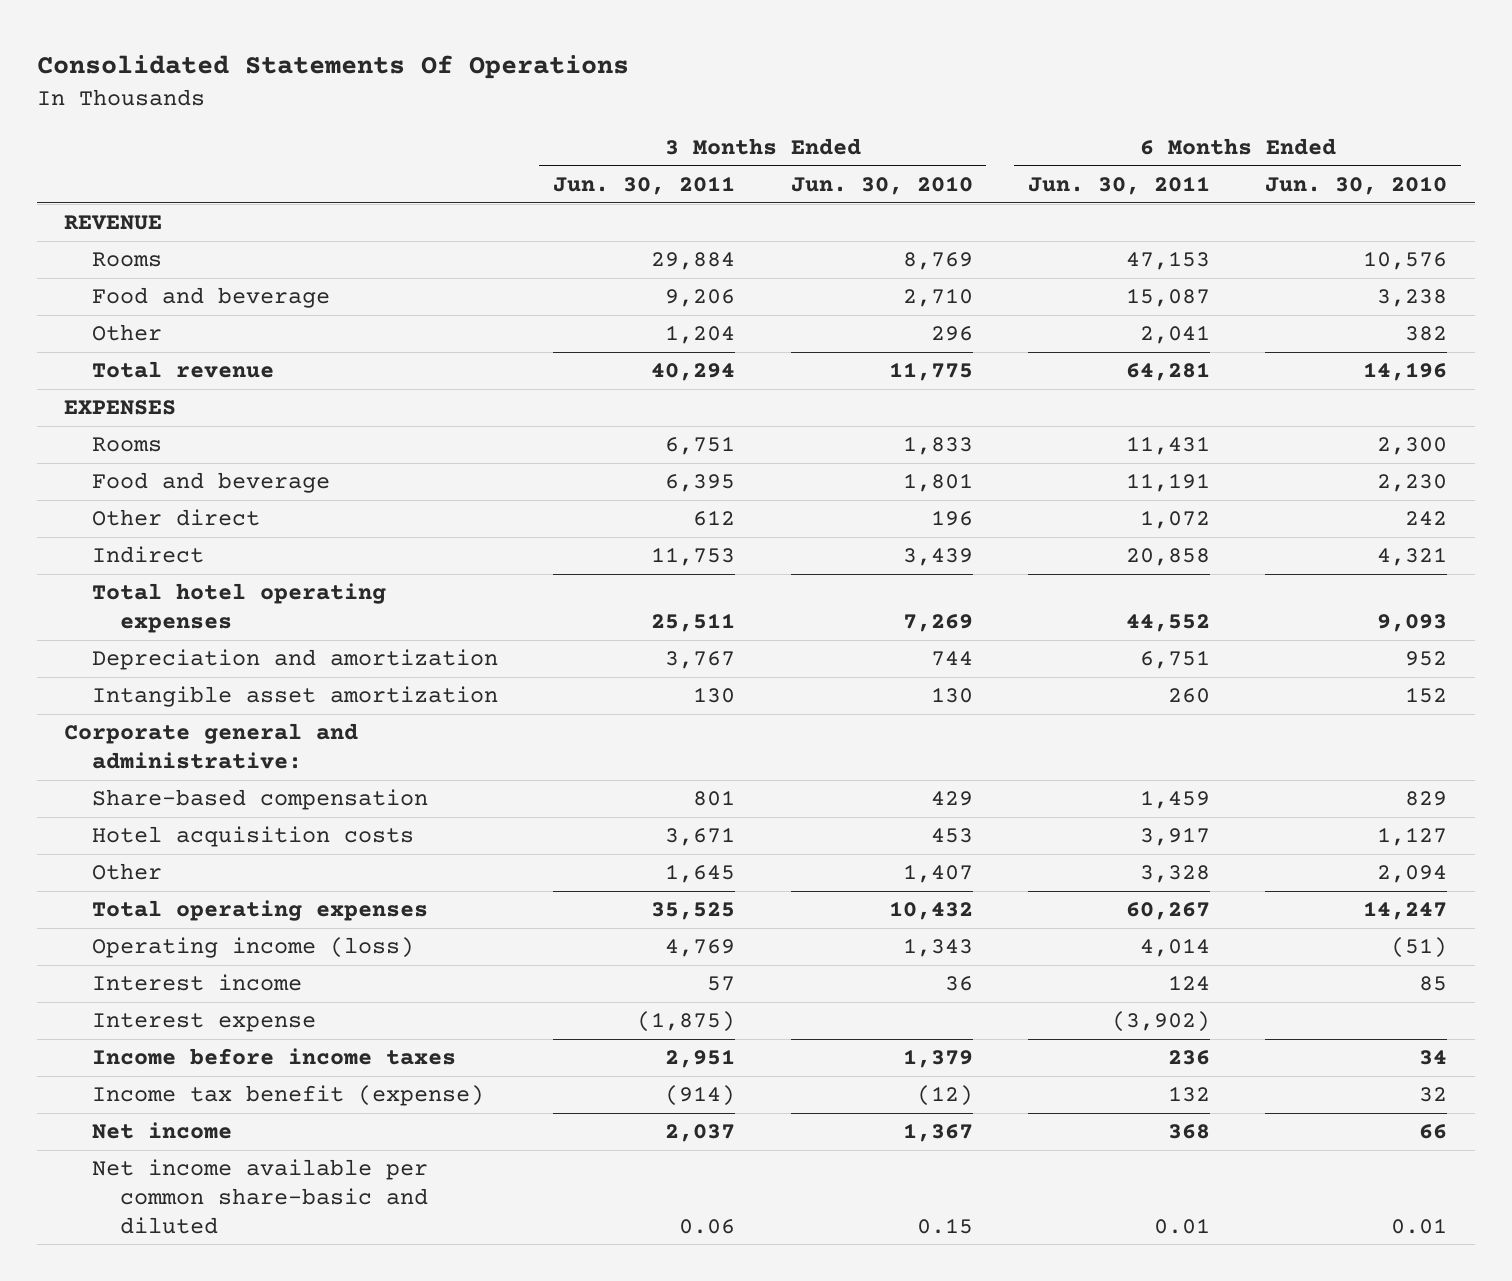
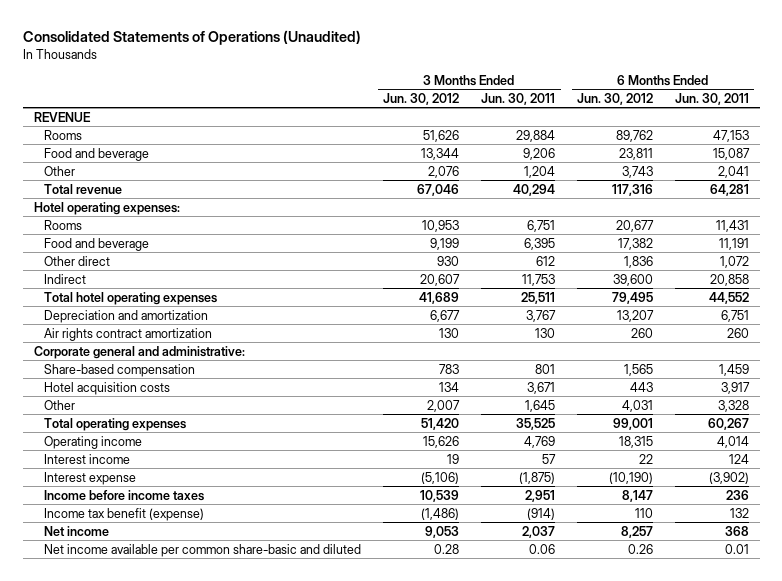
- Consolidated Statements Of Operations
+ Consolidated Statements of Operations (Unaudited)
- | 3 Months Ended Jun. 30, 2011 | 3 Months Ended Jun. 30, 2010 | 6 Months Ended Jun. 30, 2011 | 6 Months Ended Jun. 30, 2010
+ | 3 Months Ended Jun. 30, 2012 | 3 Months Ended Jun. 30, 2011 | 6 Months Ended Jun. 30, 2012 | 6 Months Ended Jun. 30, 2011
- EXPENSES
+ Hotel operating expenses:
- Intangible asset amortization | 130 | 130 | 260 | 152
+ Air rights contract amortization | 130 | 130 | 260 | 260
- Operating income (loss) | 4,769 | 1,343 | 4,014 | (51)
+ Operating income | 15,626 | 4,769 | 18,315 | 4,014

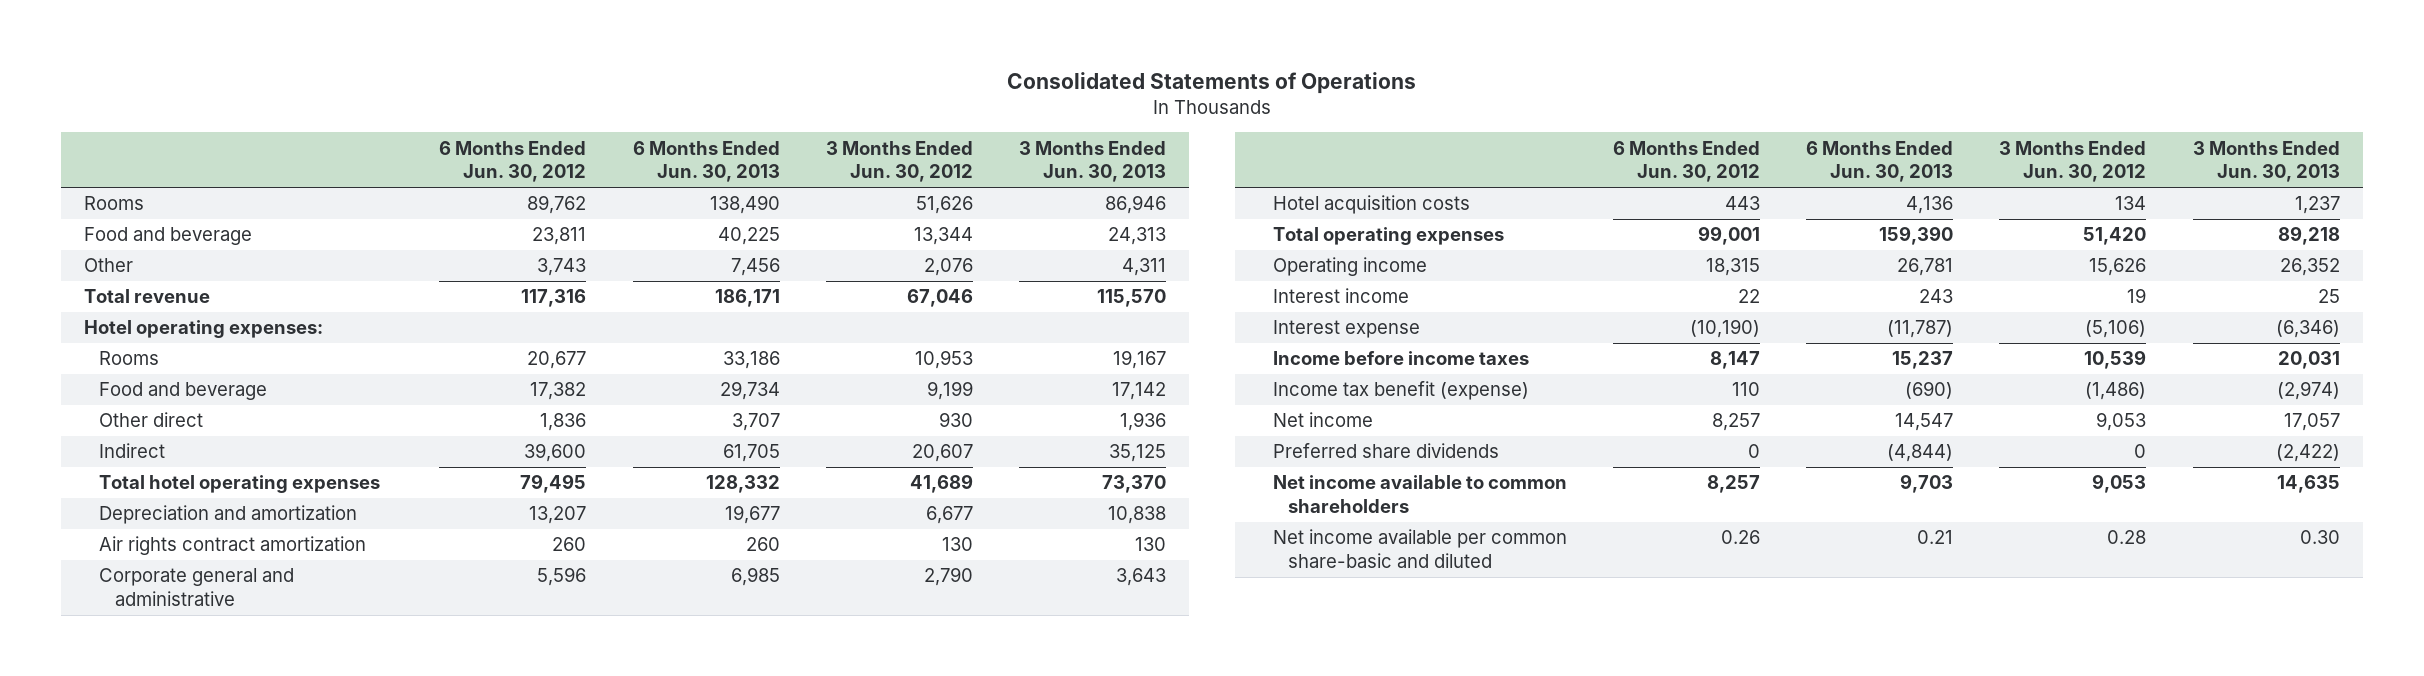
- Consolidated Statements of Operations (Unaudited)
+ Consolidated Statements of Operations
- | 3 Months Ended Jun. 30, 2012 | 3 Months Ended Jun. 30, 2011 | 6 Months Ended Jun. 30, 2012 | 6 Months Ended Jun. 30, 2011
+ | 6 Months Ended Jun. 30, 2012 | 6 Months Ended Jun. 30, 2013 | 3 Months Ended Jun. 30, 2012 | 3 Months Ended Jun. 30, 2013
- REVENUE
- Corporate general and administrative:
- Share-based compensation | 783 | 801 | 1,565 | 1,459
+ Corporate general and administrative | 5,596 | 6,985 | 2,790 | 3,643
- Other | 2,007 | 1,645 | 4,031 | 3,328
+ Preferred share dividends | 0 | (4,844) | 0 | (2,422)
+ Net income available to common shareholders | 8,257 | 9,703 | 9,053 | 14,635

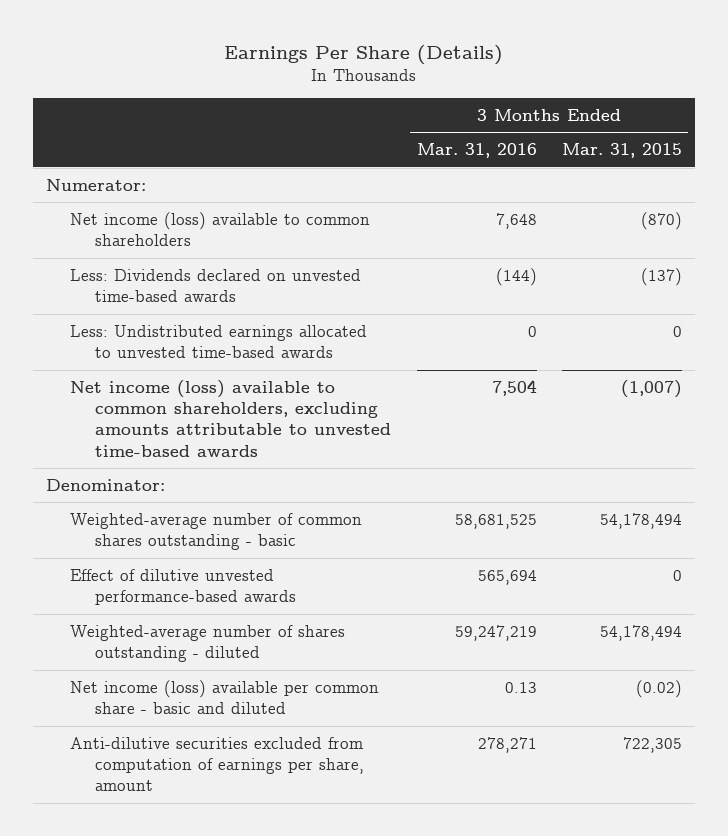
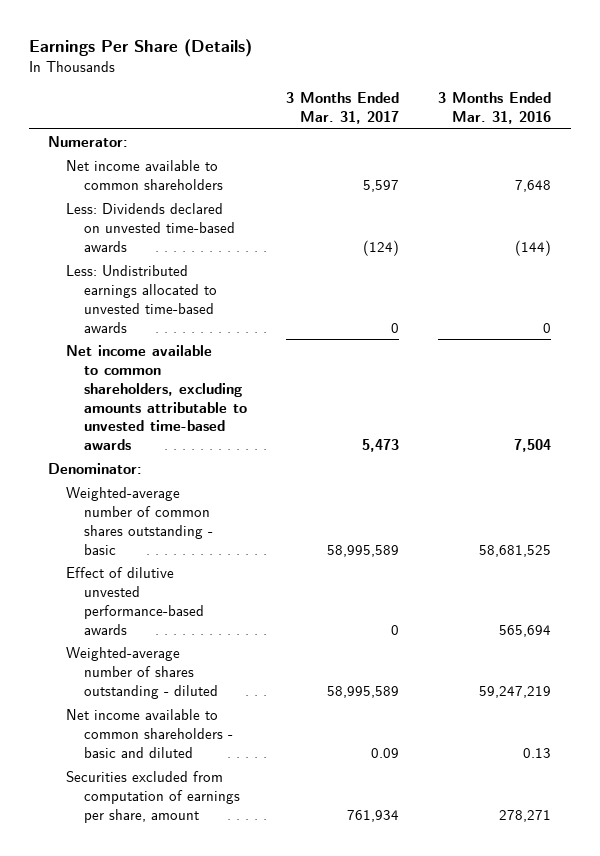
- | 3 Months Ended Mar. 31, 2016 | 3 Months Ended Mar. 31, 2015
+ | 3 Months Ended Mar. 31, 2017 | 3 Months Ended Mar. 31, 2016
- Net income (loss) available to common shareholders | 7,648 | (870)
+ Net income available to common shareholders | 5,597 | 7,648
- Net income (loss) available to common shareholders, excluding amounts attributable to unvested time-based awards | 7,504 | (1,007)
+ Net income available to common shareholders, excluding amounts attributable to unvested time-based awards | 5,473 | 7,504
- Net income (loss) available per common share - basic and diluted | 0.13 | (0.02)
- Anti-dilutive securities excluded from computation of earnings per share, amount | 278,271 | 722,305
+ Net income available to common shareholders - basic and diluted | 0.09 | 0.13
+ Securities excluded from computation of earnings per share, amount | 761,934 | 278,271

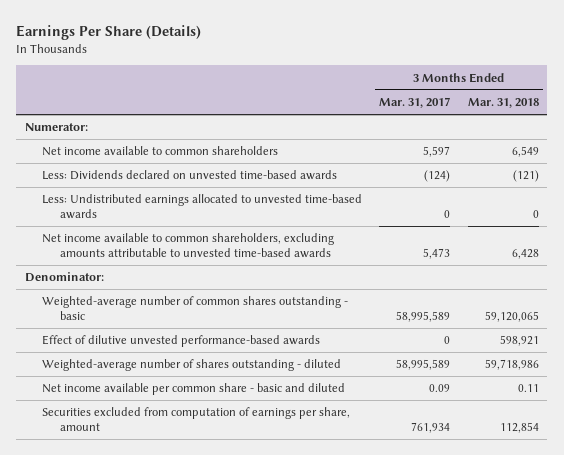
- | 3 Months Ended Mar. 31, 2017 | 3 Months Ended Mar. 31, 2016
+ | 3 Months Ended Mar. 31, 2017 | 3 Months Ended Mar. 31, 2018
- Net income available to common shareholders - basic and diluted | 0.09 | 0.13
+ Net income available per common share - basic and diluted | 0.09 | 0.11

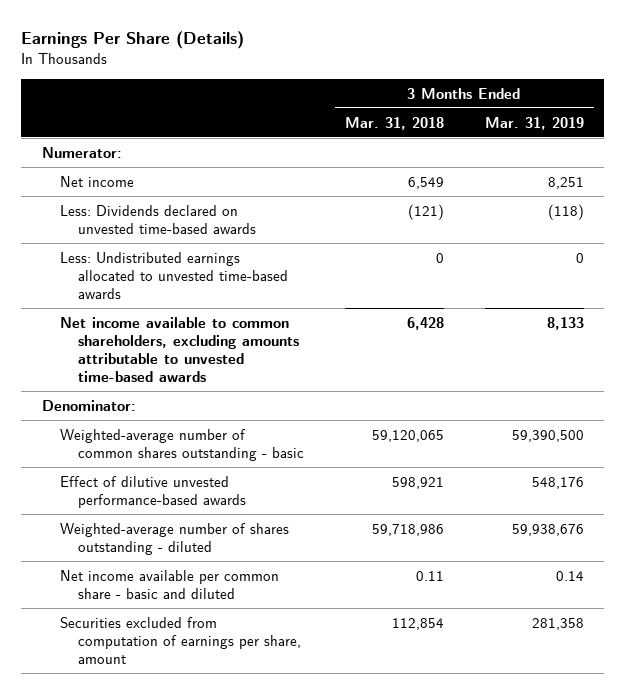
- | 3 Months Ended Mar. 31, 2017 | 3 Months Ended Mar. 31, 2018
+ | 3 Months Ended Mar. 31, 2018 | 3 Months Ended Mar. 31, 2019
- Net income available to common shareholders | 5,597 | 6,549
+ Net income | 6,549 | 8,251

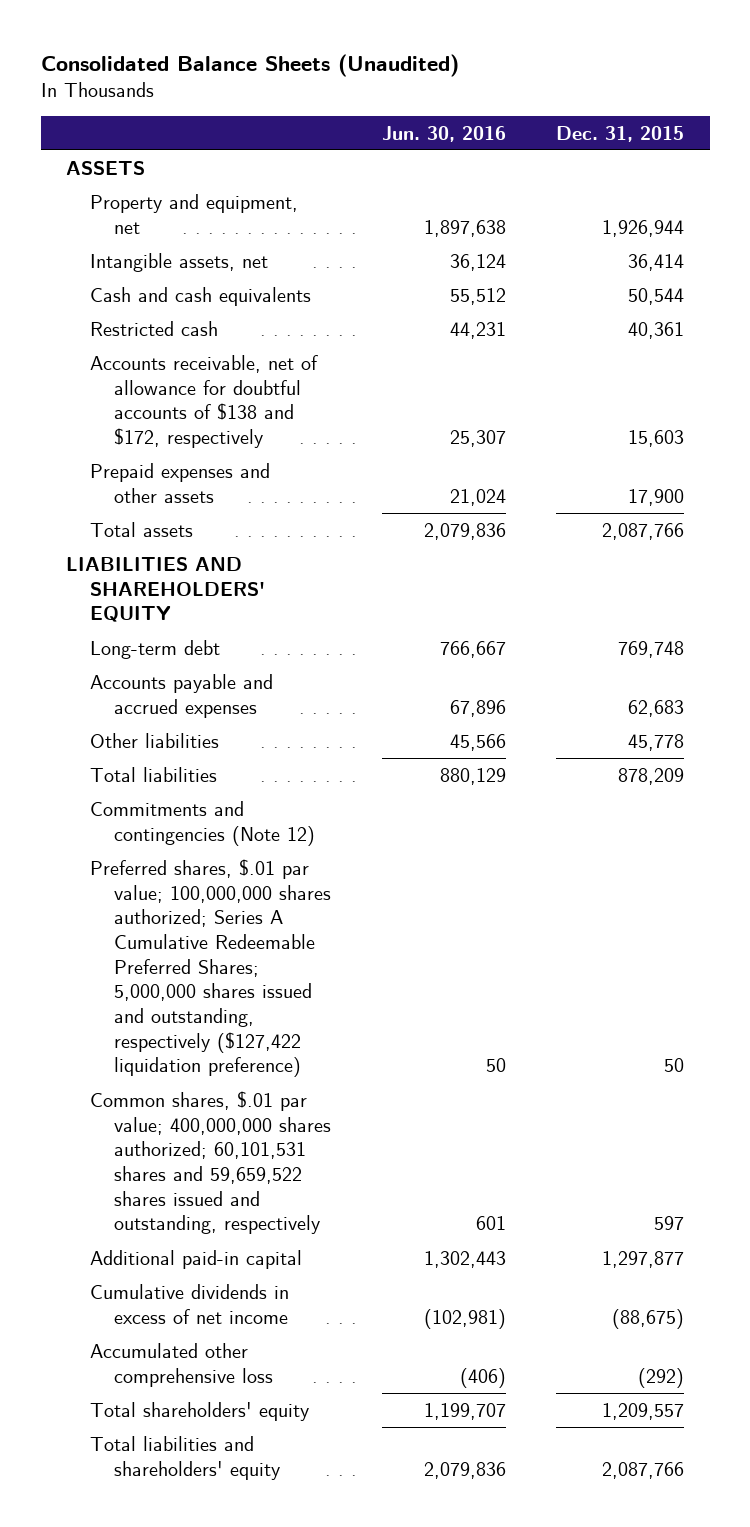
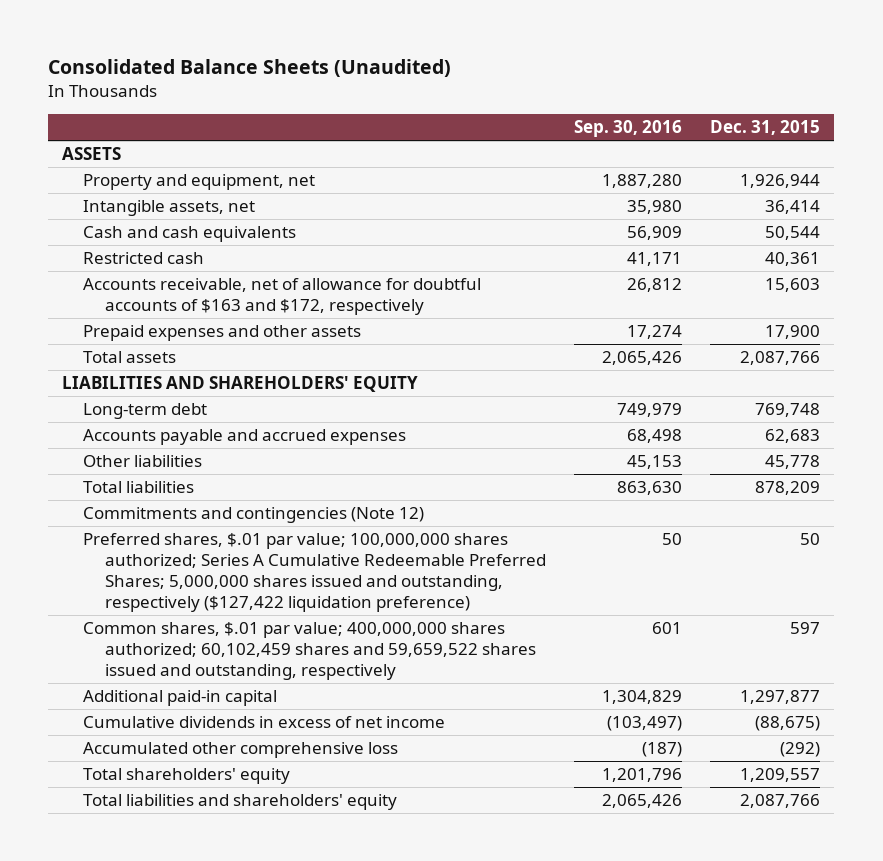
- | Jun. 30, 2016 | Dec. 31, 2015
+ | Sep. 30, 2016 | Dec. 31, 2015
- Accounts receivable, net of allowance for doubtful accounts of $138 and $172, respectively | 25,307 | 15,603
+ Accounts receivable, net of allowance for doubtful accounts of $163 and $172, respectively | 26,812 | 15,603
- Common shares, $.01 par value; 400,000,000 shares authorized; 60,101,531 shares and 59,659,522 shares issued and outstanding, respectively | 601 | 597
+ Common shares, $.01 par value; 400,000,000 shares authorized; 60,102,459 shares and 59,659,522 shares issued and outstanding, respectively | 601 | 597

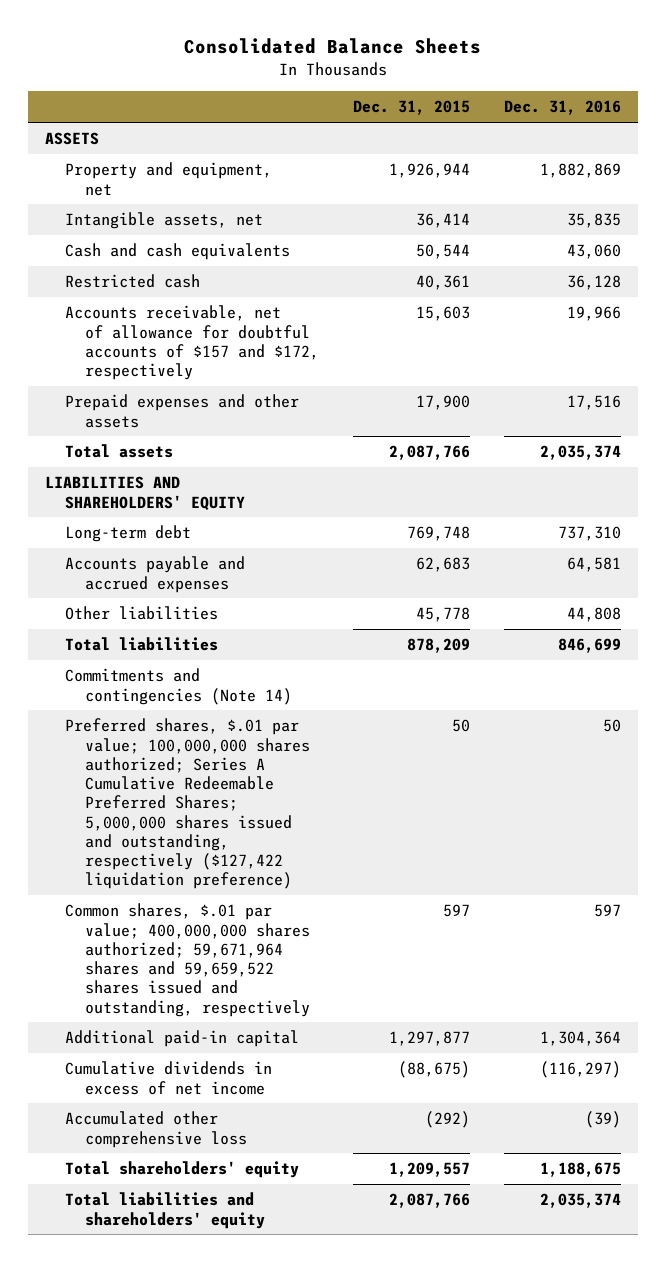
- Consolidated Balance Sheets (Unaudited)
+ Consolidated Balance Sheets
- | Sep. 30, 2016 | Dec. 31, 2015
+ | Dec. 31, 2015 | Dec. 31, 2016
- Accounts receivable, net of allowance for doubtful accounts of $163 and $172, respectively | 26,812 | 15,603
+ Accounts receivable, net of allowance for doubtful accounts of $157 and $172, respectively | 15,603 | 19,966
- Commitments and contingencies (Note 12)
+ Commitments and contingencies (Note 14)
- Common shares, $.01 par value; 400,000,000 shares authorized; 60,102,459 shares and 59,659,522 shares issued and outstanding, respectively | 601 | 597
+ Common shares, $.01 par value; 400,000,000 shares authorized; 59,671,964 shares and 59,659,522 shares issued and outstanding, respectively | 597 | 597

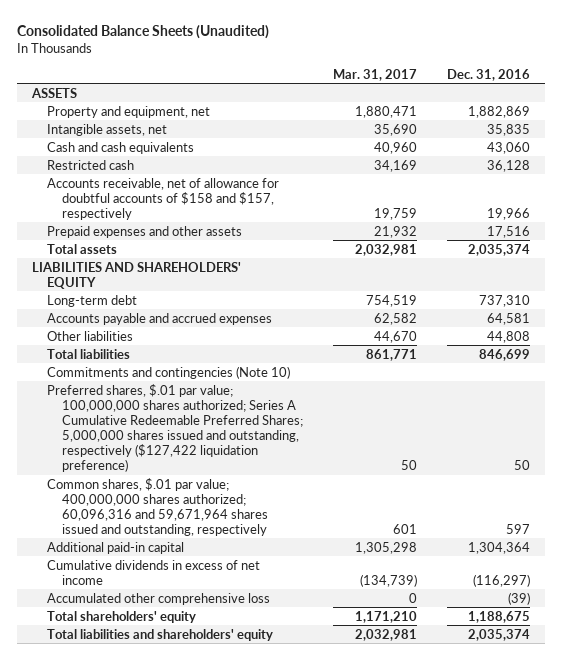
- Consolidated Balance Sheets
+ Consolidated Balance Sheets (Unaudited)
- | Dec. 31, 2015 | Dec. 31, 2016
+ | Mar. 31, 2017 | Dec. 31, 2016
- Accounts receivable, net of allowance for doubtful accounts of $157 and $172, respectively | 15,603 | 19,966
+ Accounts receivable, net of allowance for doubtful accounts of $158 and $157, respectively | 19,759 | 19,966
- Commitments and contingencies (Note 14)
+ Commitments and contingencies (Note 10)
- Common shares, $.01 par value; 400,000,000 shares authorized; 59,671,964 shares and 59,659,522 shares issued and outstanding, respectively | 597 | 597
+ Common shares, $.01 par value; 400,000,000 shares authorized; 60,096,316 and 59,671,964 shares issued and outstanding, respectively | 601 | 597

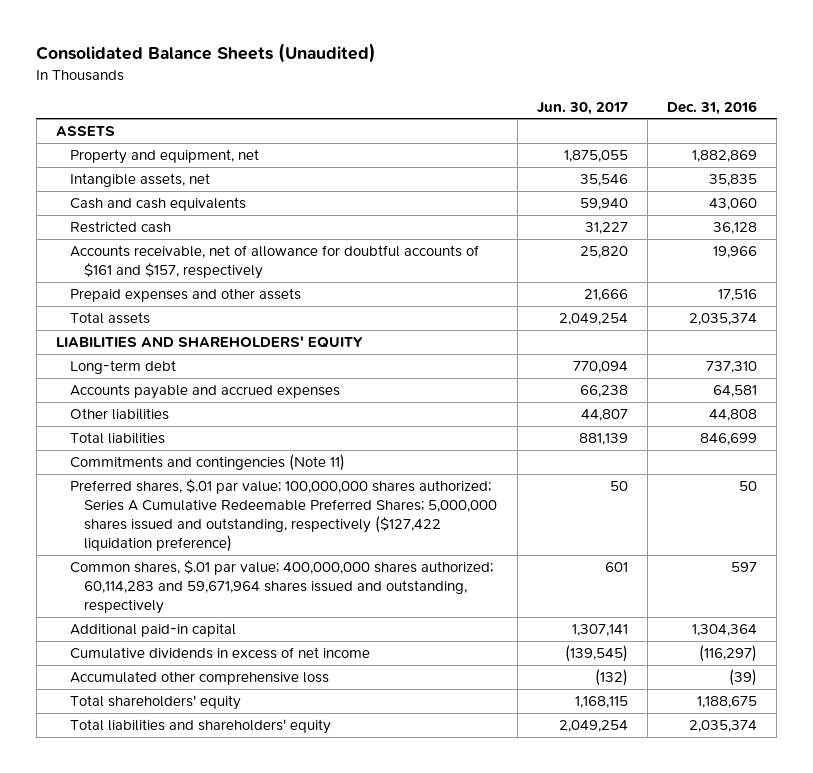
- | Mar. 31, 2017 | Dec. 31, 2016
+ | Jun. 30, 2017 | Dec. 31, 2016
- Accounts receivable, net of allowance for doubtful accounts of $158 and $157, respectively | 19,759 | 19,966
+ Accounts receivable, net of allowance for doubtful accounts of $161 and $157, respectively | 25,820 | 19,966
- Commitments and contingencies (Note 10)
+ Commitments and contingencies (Note 11)
- Common shares, $.01 par value; 400,000,000 shares authorized; 60,096,316 and 59,671,964 shares issued and outstanding, respectively | 601 | 597
+ Common shares, $.01 par value; 400,000,000 shares authorized; 60,114,283 and 59,671,964 shares issued and outstanding, respectively | 601 | 597

